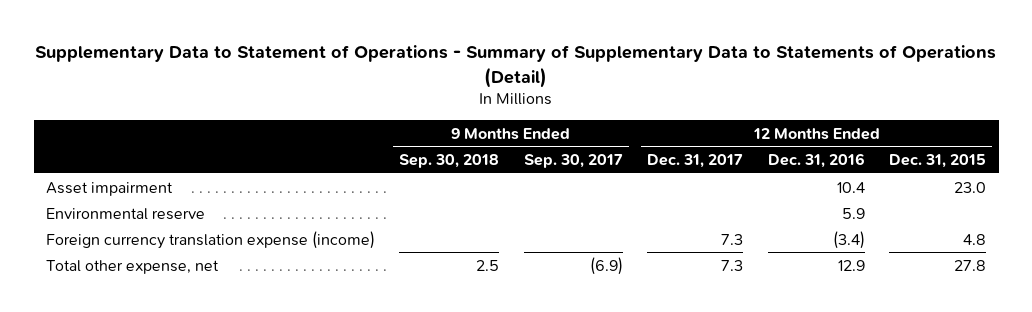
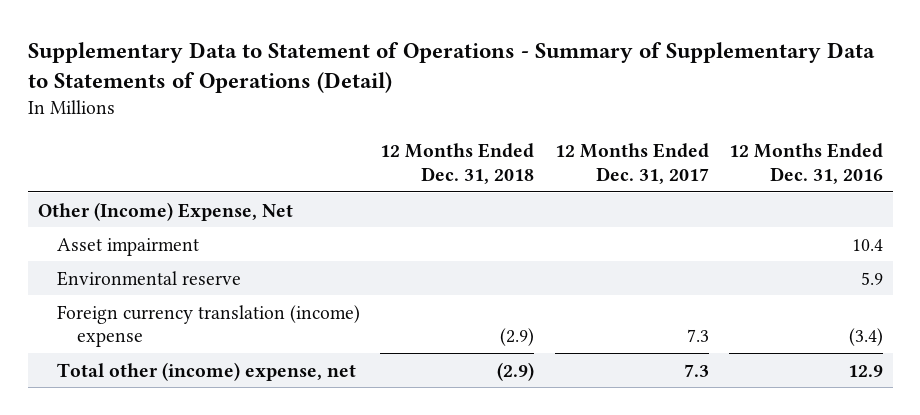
- | 9 Months Ended Sep. 30, 2018 | 9 Months Ended Sep. 30, 2017 | 12 Months Ended Dec. 31, 2017 | 12 Months Ended Dec. 31, 2016 | 12 Months Ended Dec. 31, 2015
+ | 12 Months Ended Dec. 31, 2018 | 12 Months Ended Dec. 31, 2017 | 12 Months Ended Dec. 31, 2016
+ Other (Income) Expense, Net
- Foreign currency translation expense (income) | | | 7.3 | (3.4) | 4.8
- Total other expense, net | 2.5 | (6.9) | 7.3 | 12.9 | 27.8
+ Foreign currency translation (income) expense | (2.9) | 7.3 | (3.4)
+ Total other (income) expense, net | (2.9) | 7.3 | 12.9

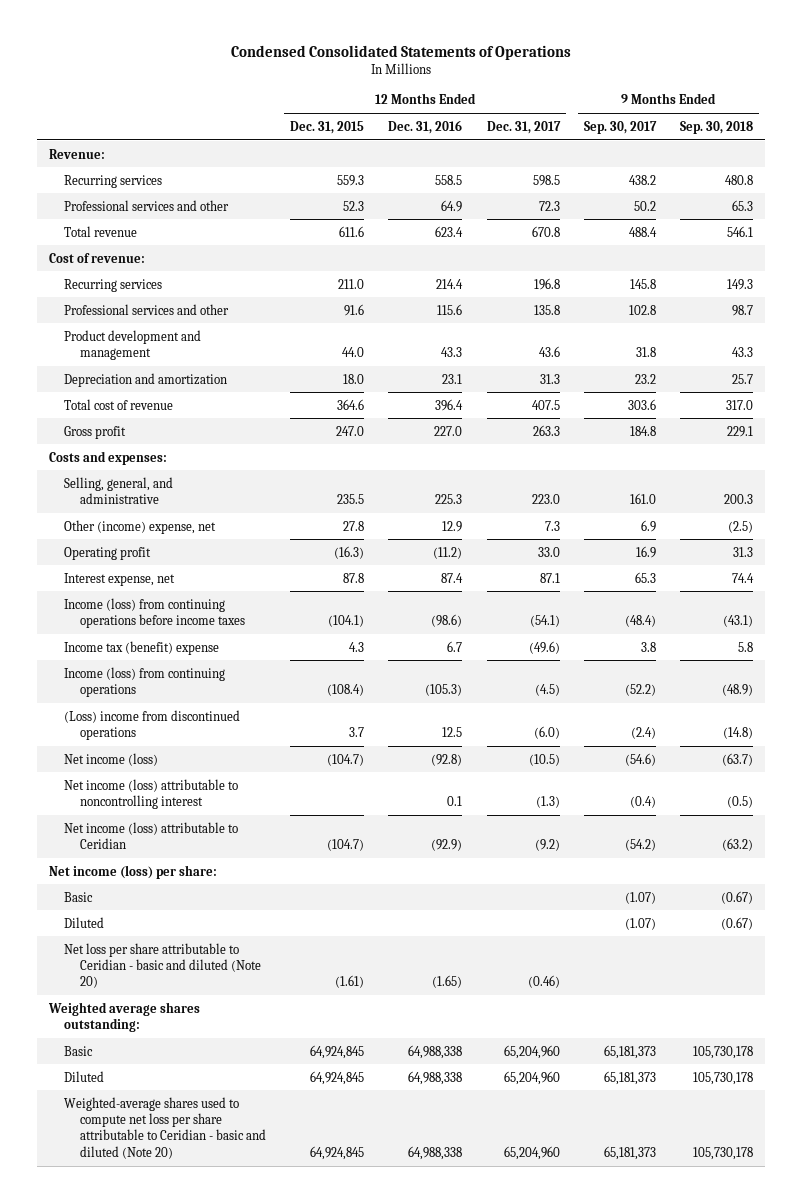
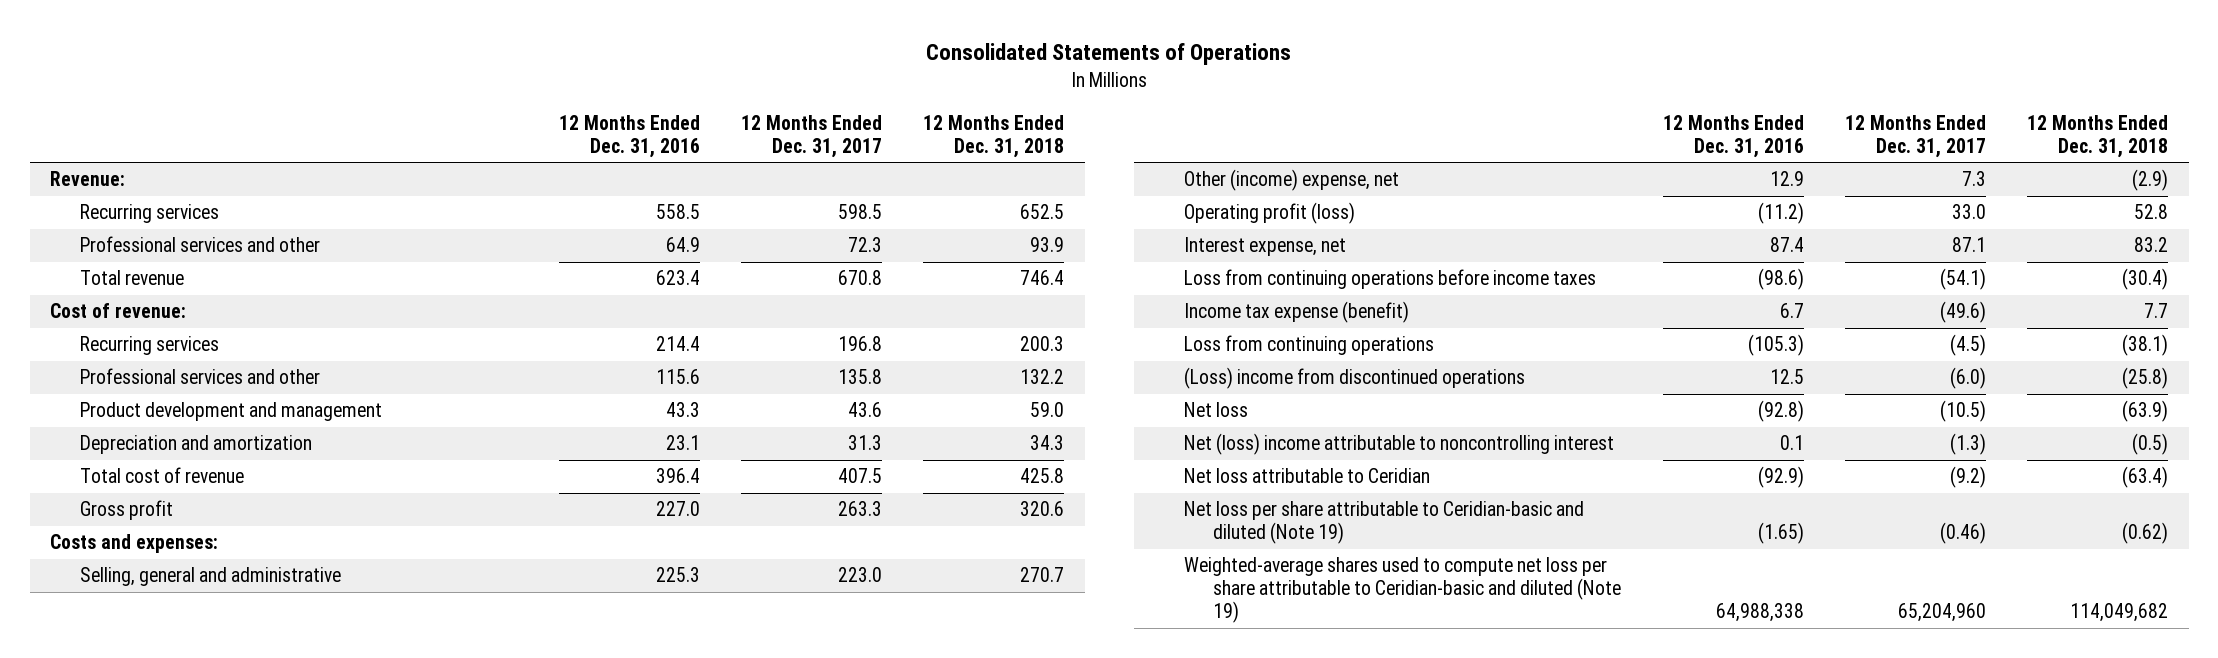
- Condensed Consolidated Statements of Operations
+ Consolidated Statements of Operations
- | 12 Months Ended Dec. 31, 2015 | 12 Months Ended Dec. 31, 2016 | 12 Months Ended Dec. 31, 2017 | 9 Months Ended Sep. 30, 2017 | 9 Months Ended Sep. 30, 2018
+ | 12 Months Ended Dec. 31, 2016 | 12 Months Ended Dec. 31, 2017 | 12 Months Ended Dec. 31, 2018
- Selling, general, and administrative | 235.5 | 225.3 | 223.0 | 161.0 | 200.3
+ Selling, general and administrative | 225.3 | 223.0 | 270.7
- Operating profit | (16.3) | (11.2) | 33.0 | 16.9 | 31.3
+ Operating profit (loss) | (11.2) | 33.0 | 52.8
- Income (loss) from continuing operations before income taxes | (104.1) | (98.6) | (54.1) | (48.4) | (43.1)
- Income tax (benefit) expense | 4.3 | 6.7 | (49.6) | 3.8 | 5.8
- Income (loss) from continuing operations | (108.4) | (105.3) | (4.5) | (52.2) | (48.9)
+ Loss from continuing operations before income taxes | (98.6) | (54.1) | (30.4)
+ Income tax expense (benefit) | 6.7 | (49.6) | 7.7
+ Loss from continuing operations | (105.3) | (4.5) | (38.1)
- Net income (loss) | (104.7) | (92.8) | (10.5) | (54.6) | (63.7)
- Net income (loss) attributable to noncontrolling interest | | 0.1 | (1.3) | (0.4) | (0.5)
- Net income (loss) attributable to Ceridian | (104.7) | (92.9) | (9.2) | (54.2) | (63.2)
- Net income (loss) per share:
- Basic | | | | (1.07) | (0.67)
- Diluted | | | | (1.07) | (0.67)
- Net loss per share attributable to Ceridian - basic and diluted (Note 20) | (1.61) | (1.65) | (0.46) | |
- Weighted average shares outstanding:
- Basic | 64,924,845 | 64,988,338 | 65,204,960 | 65,181,373 | 105,730,178
- Diluted | 64,924,845 | 64,988,338 | 65,204,960 | 65,181,373 | 105,730,178
- Weighted-average shares used to compute net loss per share attributable to Ceridian - basic and diluted (Note 20) | 64,924,845 | 64,988,338 | 65,204,960 | 65,181,373 | 105,730,178
+ Net loss | (92.8) | (10.5) | (63.9)
+ Net (loss) income attributable to noncontrolling interest | 0.1 | (1.3) | (0.5)
+ Net loss attributable to Ceridian | (92.9) | (9.2) | (63.4)
+ Net loss per share attributable to Ceridian-basic and diluted (Note 19) | (1.65) | (0.46) | (0.62)
+ Weighted-average shares used to compute net loss per share attributable to Ceridian-basic and diluted (Note 19) | 64,988,338 | 65,204,960 | 114,049,682

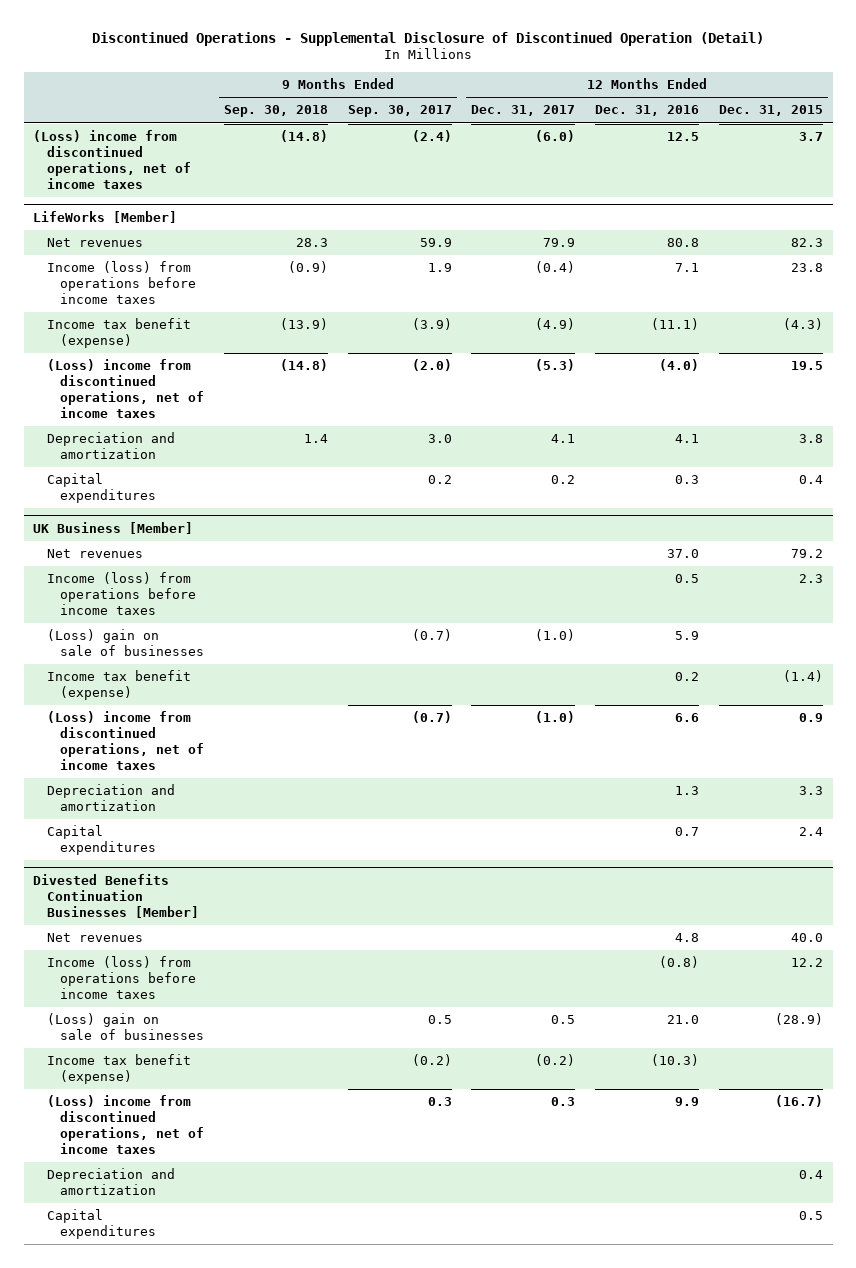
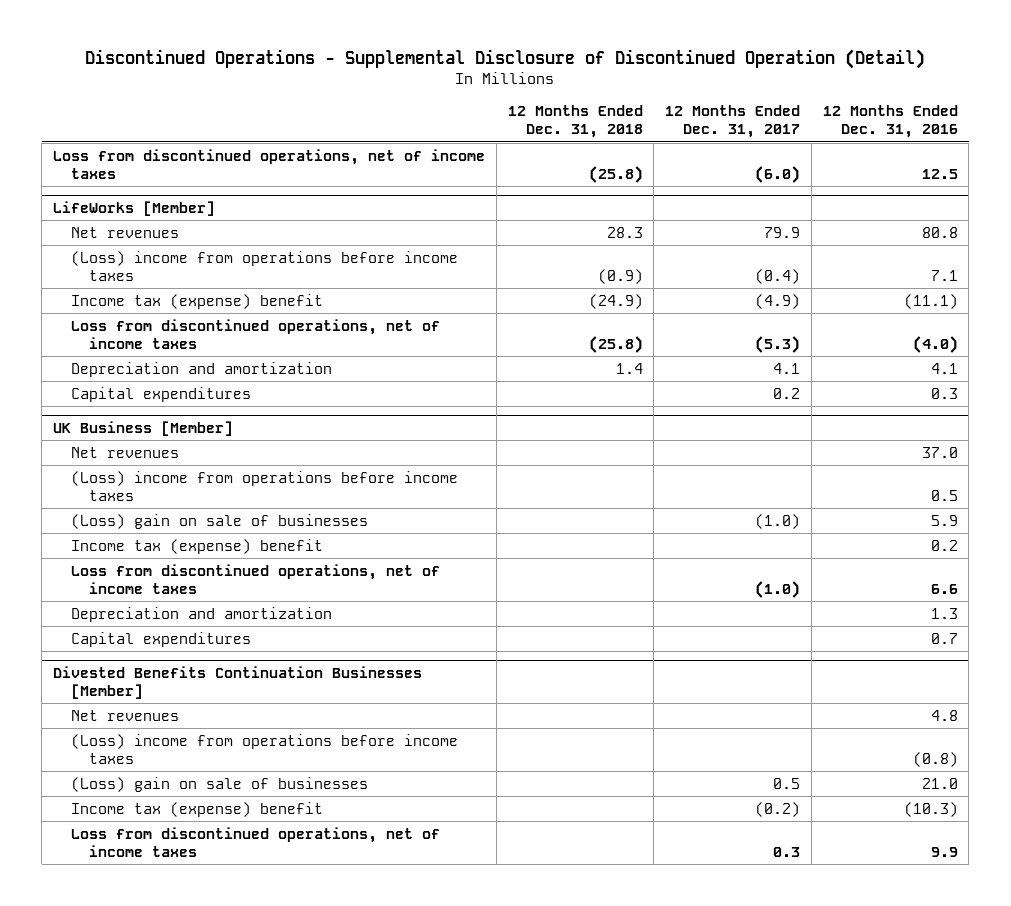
- | 9 Months Ended Sep. 30, 2018 | 9 Months Ended Sep. 30, 2017 | 12 Months Ended Dec. 31, 2017 | 12 Months Ended Dec. 31, 2016 | 12 Months Ended Dec. 31, 2015
+ | 12 Months Ended Dec. 31, 2018 | 12 Months Ended Dec. 31, 2017 | 12 Months Ended Dec. 31, 2016
- (Loss) income from discontinued operations, net of income taxes | (14.8) | (2.4) | (6.0) | 12.5 | 3.7
+ Loss from discontinued operations, net of income taxes | (25.8) | (6.0) | 12.5
@ LifeWorks [Member]
- Income (loss) from operations before income taxes | (0.9) | 1.9 | (0.4) | 7.1 | 23.8
- Income tax benefit (expense) | (13.9) | (3.9) | (4.9) | (11.1) | (4.3)
- (Loss) income from discontinued operations, net of income taxes | (14.8) | (2.0) | (5.3) | (4.0) | 19.5
+ (Loss) income from operations before income taxes | (0.9) | (0.4) | 7.1
+ Income tax (expense) benefit | (24.9) | (4.9) | (11.1)
+ Loss from discontinued operations, net of income taxes | (25.8) | (5.3) | (4.0)
@ UK Business [Member]
- Income (loss) from operations before income taxes | | | | 0.5 | 2.3
+ (Loss) income from operations before income taxes | | | 0.5
- Income tax benefit (expense) | | | | 0.2 | (1.4)
- (Loss) income from discontinued operations, net of income taxes | | (0.7) | (1.0) | 6.6 | 0.9
+ Income tax (expense) benefit | | | 0.2
+ Loss from discontinued operations, net of income taxes | | (1.0) | 6.6
@ Divested Benefits Continuation Businesses [Member]
- Income (loss) from operations before income taxes | | | | (0.8) | 12.2
+ (Loss) income from operations before income taxes | | | (0.8)
- Income tax benefit (expense) | | (0.2) | (0.2) | (10.3) |
- (Loss) income from discontinued operations, net of income taxes | | 0.3 | 0.3 | 9.9 | (16.7)
- Depreciation and amortization | | | | | 0.4
- Capital expenditures | | | | | 0.5
+ Income tax (expense) benefit | | (0.2) | (10.3)
+ Loss from discontinued operations, net of income taxes | | 0.3 | 9.9

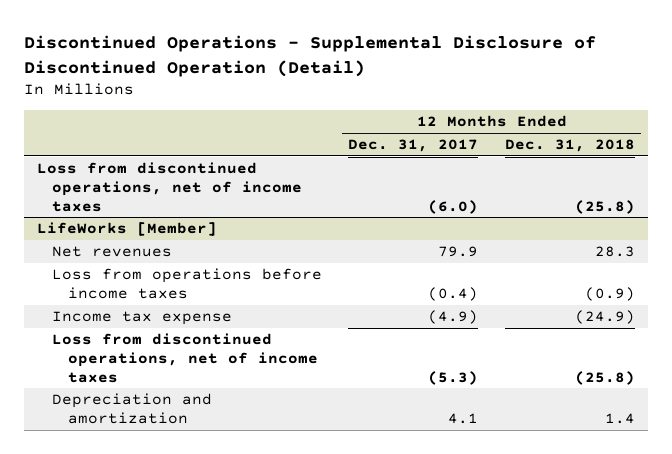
- | 12 Months Ended Dec. 31, 2018 | 12 Months Ended Dec. 31, 2017 | 12 Months Ended Dec. 31, 2016
+ | 12 Months Ended Dec. 31, 2017 | 12 Months Ended Dec. 31, 2018
@ LifeWorks [Member]
- (Loss) income from operations before income taxes | (0.9) | (0.4) | 7.1
- Income tax (expense) benefit | (24.9) | (4.9) | (11.1)
+ Loss from operations before income taxes | (0.4) | (0.9)
+ Income tax expense | (4.9) | (24.9)
- Capital expenditures | | 0.2 | 0.3
- UK Business [Member]
- Net revenues | | | 37.0
- (Loss) income from operations before income taxes | | | 0.5
- (Loss) gain on sale of businesses | | (1.0) | 5.9
- Income tax (expense) benefit | | | 0.2
- Loss from discontinued operations, net of income taxes | | (1.0) | 6.6
- Depreciation and amortization | | | 1.3
- Capital expenditures | | | 0.7
- Divested Benefits Continuation Businesses [Member]
- Net revenues | | | 4.8
- (Loss) income from operations before income taxes | | | (0.8)
- (Loss) gain on sale of businesses | | 0.5 | 21.0
- Income tax (expense) benefit | | (0.2) | (10.3)
- Loss from discontinued operations, net of income taxes | | 0.3 | 9.9

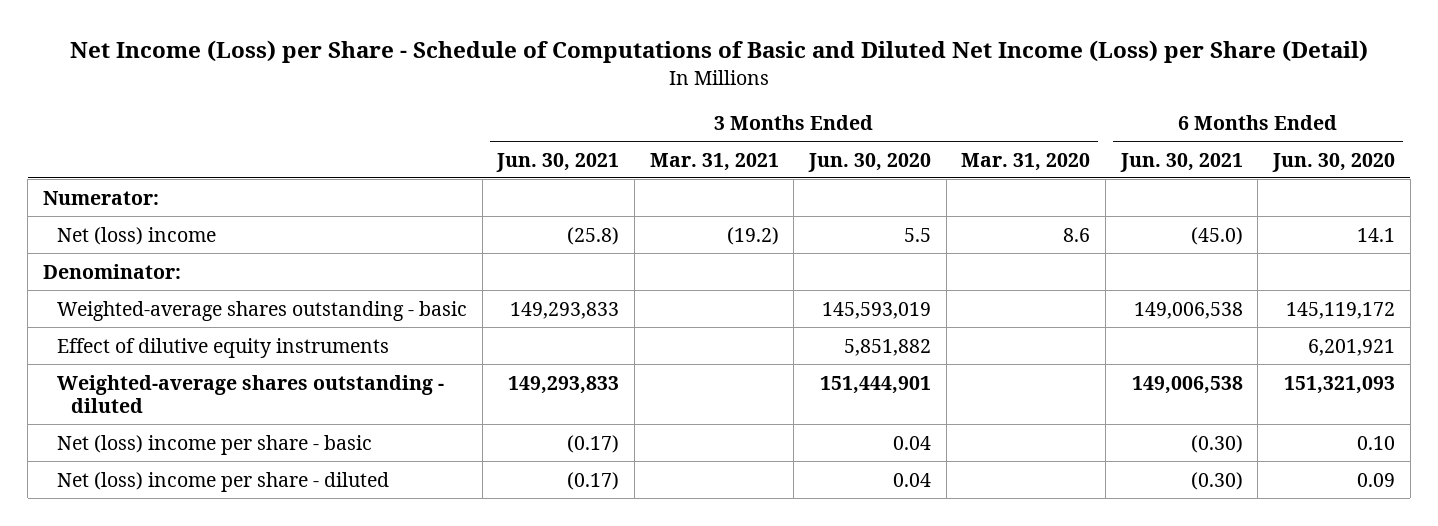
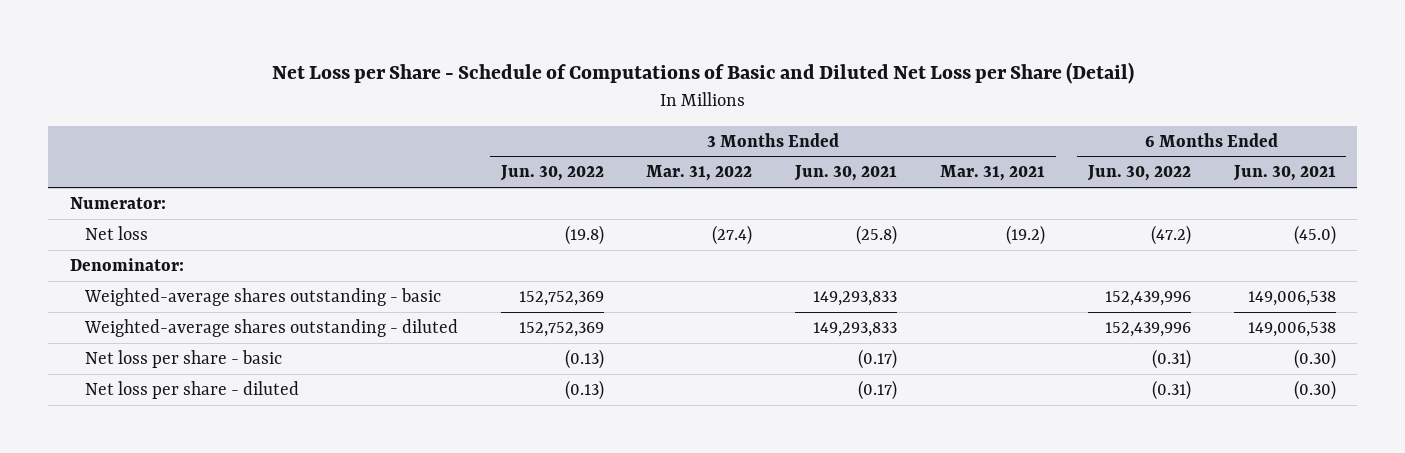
- Net Income (Loss) per Share - Schedule of Computations of Basic and Diluted Net Income (Loss) per Share (Detail)
+ Net Loss per Share - Schedule of Computations of Basic and Diluted Net Loss per Share (Detail)
- | 3 Months Ended Jun. 30, 2021 | 3 Months Ended Mar. 31, 2021 | 3 Months Ended Jun. 30, 2020 | 3 Months Ended Mar. 31, 2020 | 6 Months Ended Jun. 30, 2021 | 6 Months Ended Jun. 30, 2020
+ | 3 Months Ended Jun. 30, 2022 | 3 Months Ended Mar. 31, 2022 | 3 Months Ended Jun. 30, 2021 | 3 Months Ended Mar. 31, 2021 | 6 Months Ended Jun. 30, 2022 | 6 Months Ended Jun. 30, 2021
- Net (loss) income | (25.8) | (19.2) | 5.5 | 8.6 | (45.0) | 14.1
+ Net loss | (19.8) | (27.4) | (25.8) | (19.2) | (47.2) | (45.0)
- Effect of dilutive equity instruments | | | 5,851,882 | | | 6,201,921
- Net (loss) income per share - basic | (0.17) | | 0.04 | | (0.30) | 0.10
- Net (loss) income per share - diluted | (0.17) | | 0.04 | | (0.30) | 0.09
+ Net loss per share - basic | (0.13) | | (0.17) | | (0.31) | (0.30)
+ Net loss per share - diluted | (0.13) | | (0.17) | | (0.31) | (0.30)

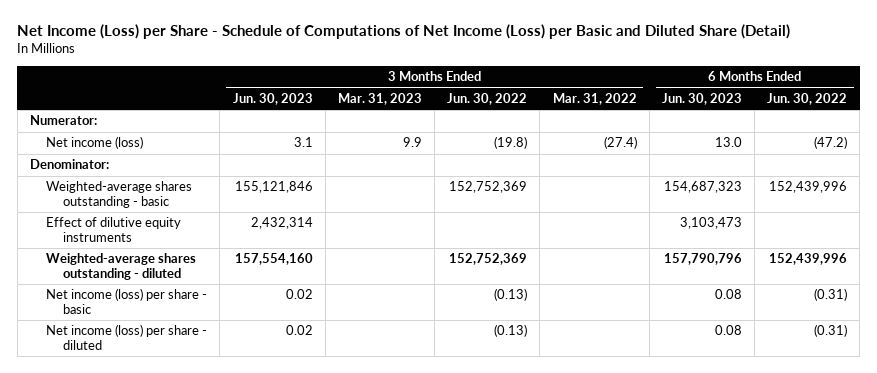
- Net Loss per Share - Schedule of Computations of Basic and Diluted Net Loss per Share (Detail)
+ Net Income (Loss) per Share - Schedule of Computations of Net Income (Loss) per Basic and Diluted Share (Detail)
- | 3 Months Ended Jun. 30, 2022 | 3 Months Ended Mar. 31, 2022 | 3 Months Ended Jun. 30, 2021 | 3 Months Ended Mar. 31, 2021 | 6 Months Ended Jun. 30, 2022 | 6 Months Ended Jun. 30, 2021
+ | 3 Months Ended Jun. 30, 2023 | 3 Months Ended Mar. 31, 2023 | 3 Months Ended Jun. 30, 2022 | 3 Months Ended Mar. 31, 2022 | 6 Months Ended Jun. 30, 2023 | 6 Months Ended Jun. 30, 2022
- Net loss | (19.8) | (27.4) | (25.8) | (19.2) | (47.2) | (45.0)
+ Net income (loss) | 3.1 | 9.9 | (19.8) | (27.4) | 13.0 | (47.2)
+ Effect of dilutive equity instruments | 2,432,314 | | | | 3,103,473 |
- Net loss per share - basic | (0.13) | | (0.17) | | (0.31) | (0.30)
- Net loss per share - diluted | (0.13) | | (0.17) | | (0.31) | (0.30)
+ Net income (loss) per share - basic | 0.02 | | (0.13) | | 0.08 | (0.31)
+ Net income (loss) per share - diluted | 0.02 | | (0.13) | | 0.08 | (0.31)

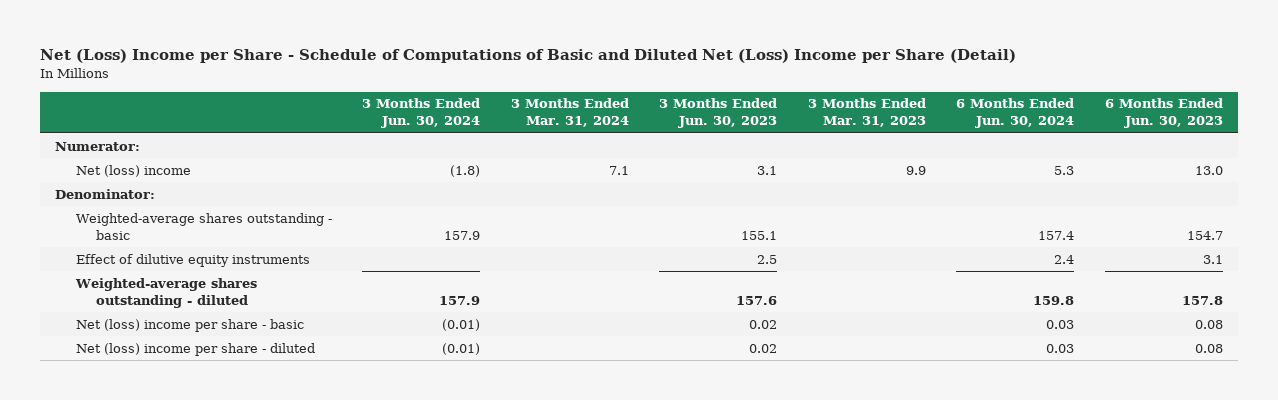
- Net Income (Loss) per Share - Schedule of Computations of Net Income (Loss) per Basic and Diluted Share (Detail)
+ Net (Loss) Income per Share - Schedule of Computations of Basic and Diluted Net (Loss) Income per Share (Detail)
- | 3 Months Ended Jun. 30, 2023 | 3 Months Ended Mar. 31, 2023 | 3 Months Ended Jun. 30, 2022 | 3 Months Ended Mar. 31, 2022 | 6 Months Ended Jun. 30, 2023 | 6 Months Ended Jun. 30, 2022
+ | 3 Months Ended Jun. 30, 2024 | 3 Months Ended Mar. 31, 2024 | 3 Months Ended Jun. 30, 2023 | 3 Months Ended Mar. 31, 2023 | 6 Months Ended Jun. 30, 2024 | 6 Months Ended Jun. 30, 2023
- Net income (loss) | 3.1 | 9.9 | (19.8) | (27.4) | 13.0 | (47.2)
+ Net (loss) income | (1.8) | 7.1 | 3.1 | 9.9 | 5.3 | 13.0
- Weighted-average shares outstanding - basic | 155,121,846 | | 152,752,369 | | 154,687,323 | 152,439,996
- Effect of dilutive equity instruments | 2,432,314 | | | | 3,103,473 |
- Weighted-average shares outstanding - diluted | 157,554,160 | | 152,752,369 | | 157,790,796 | 152,439,996
- Net income (loss) per share - basic | 0.02 | | (0.13) | | 0.08 | (0.31)
- Net income (loss) per share - diluted | 0.02 | | (0.13) | | 0.08 | (0.31)
+ Weighted-average shares outstanding - basic | 157.9 | | 155.1 | | 157.4 | 154.7
+ Effect of dilutive equity instruments | | | 2.5 | | 2.4 | 3.1
+ Weighted-average shares outstanding - diluted | 157.9 | | 157.6 | | 159.8 | 157.8
+ Net (loss) income per share - basic | (0.01) | | 0.02 | | 0.03 | 0.08
+ Net (loss) income per share - diluted | (0.01) | | 0.02 | | 0.03 | 0.08

